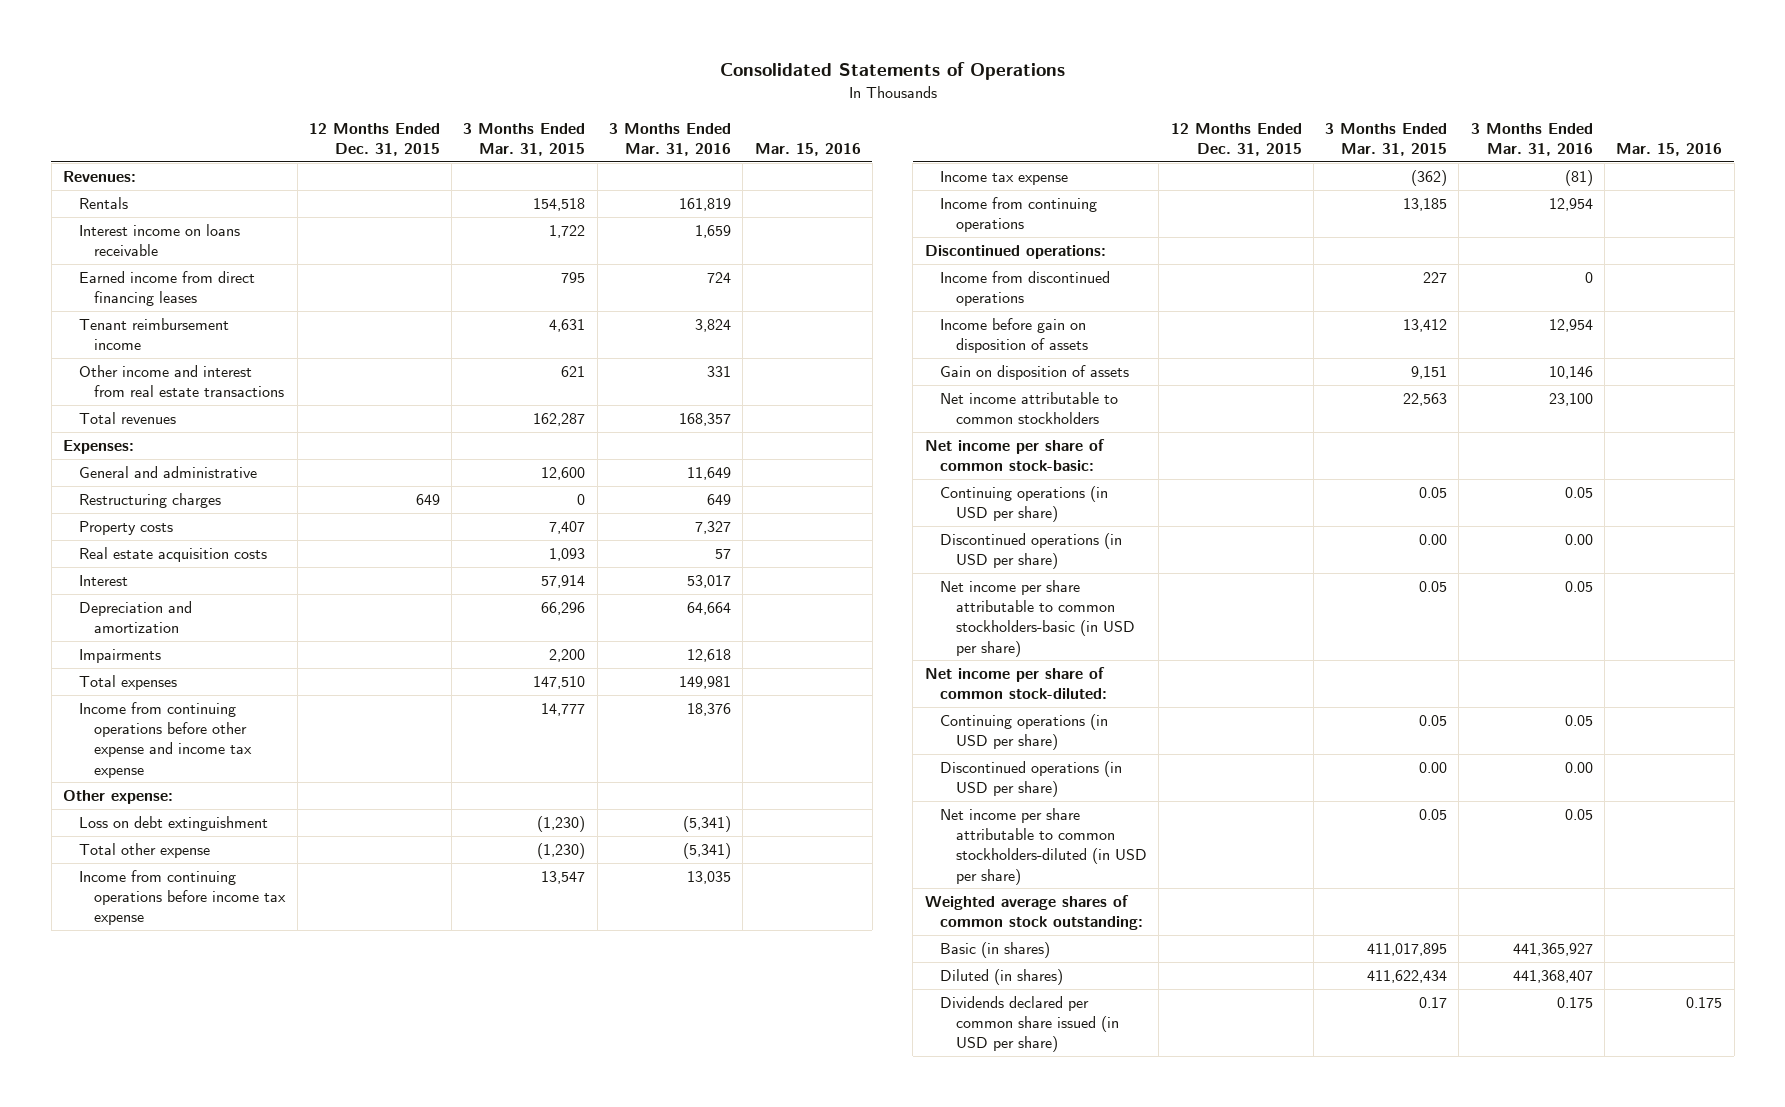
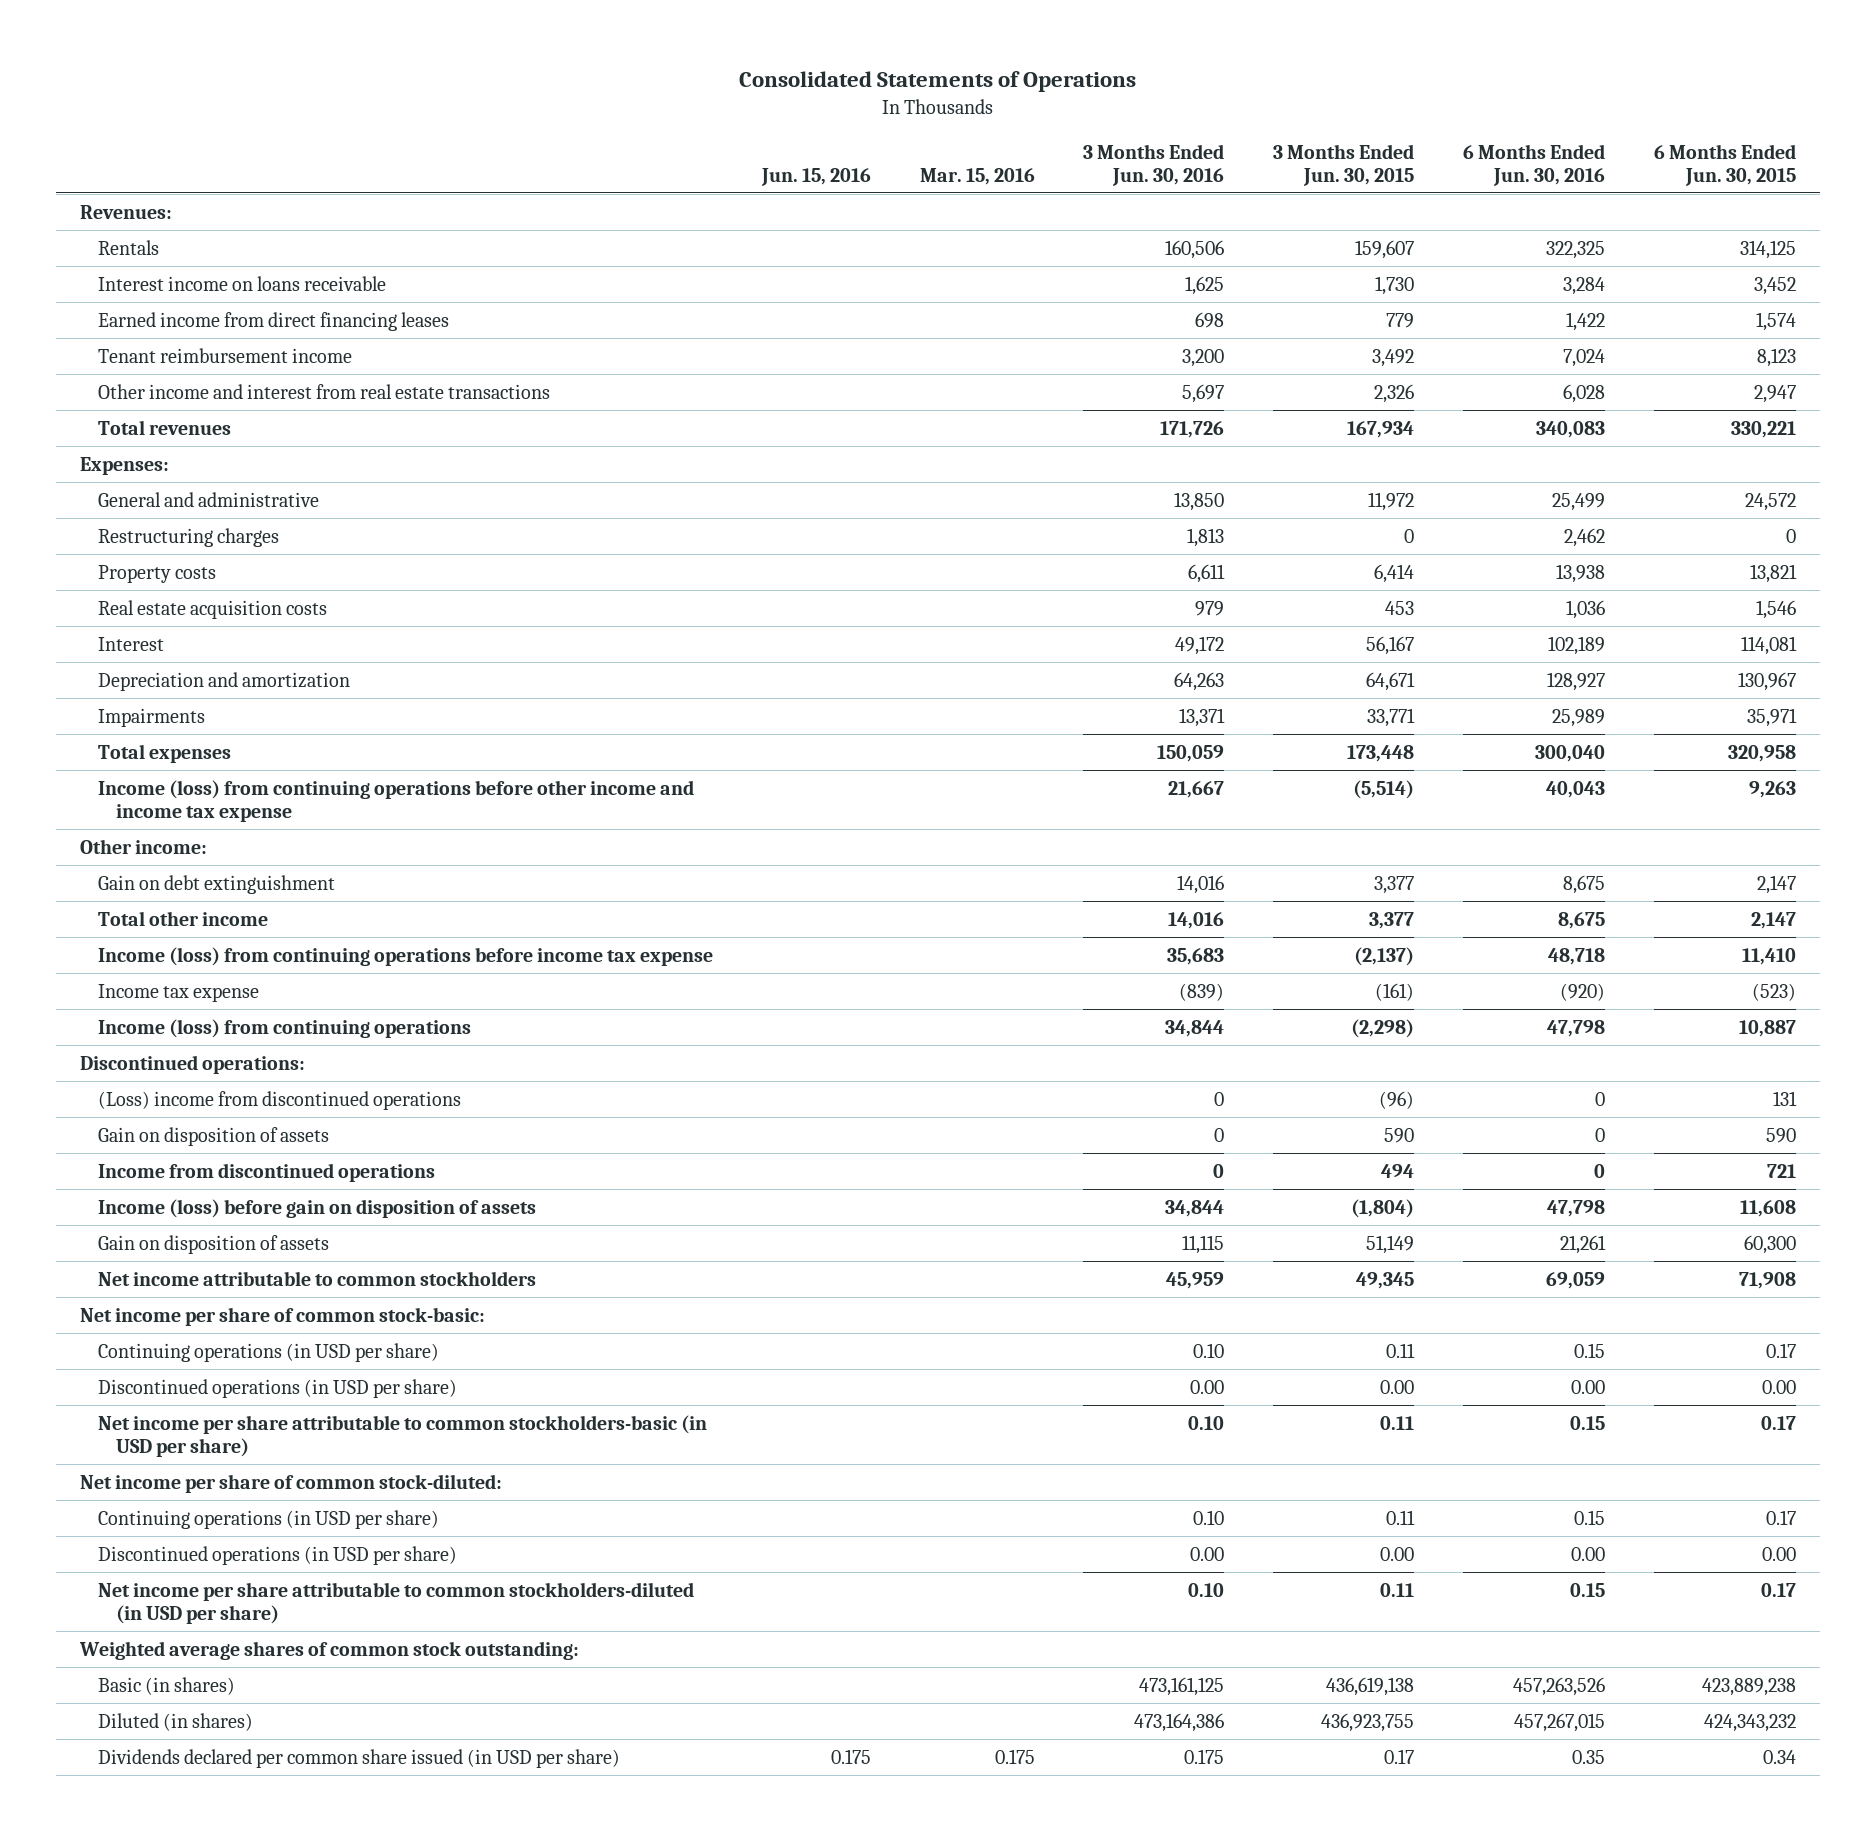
- | 12 Months Ended Dec. 31, 2015 | 3 Months Ended Mar. 31, 2015 | 3 Months Ended Mar. 31, 2016 | Mar. 15, 2016
+ | Jun. 15, 2016 | Mar. 15, 2016 | 3 Months Ended Jun. 30, 2016 | 3 Months Ended Jun. 30, 2015 | 6 Months Ended Jun. 30, 2016 | 6 Months Ended Jun. 30, 2015
- Income from continuing operations before other expense and income tax expense | | 14,777 | 18,376 |
- Other expense:
- Loss on debt extinguishment | | (1,230) | (5,341) |
- Total other expense | | (1,230) | (5,341) |
- Income from continuing operations before income tax expense | | 13,547 | 13,035 |
+ Income (loss) from continuing operations before other income and income tax expense | | | 21,667 | (5,514) | 40,043 | 9,263
+ Other income:
+ Gain on debt extinguishment | | | 14,016 | 3,377 | 8,675 | 2,147
+ Total other income | | | 14,016 | 3,377 | 8,675 | 2,147
+ Income (loss) from continuing operations before income tax expense | | | 35,683 | (2,137) | 48,718 | 11,410
- Income from continuing operations | | 13,185 | 12,954 |
+ Income (loss) from continuing operations | | | 34,844 | (2,298) | 47,798 | 10,887
+ (Loss) income from discontinued operations | | | 0 | (96) | 0 | 131
+ Gain on disposition of assets | | | 0 | 590 | 0 | 590
- Income before gain on disposition of assets | | 13,412 | 12,954 |
+ Income (loss) before gain on disposition of assets | | | 34,844 | (1,804) | 47,798 | 11,608

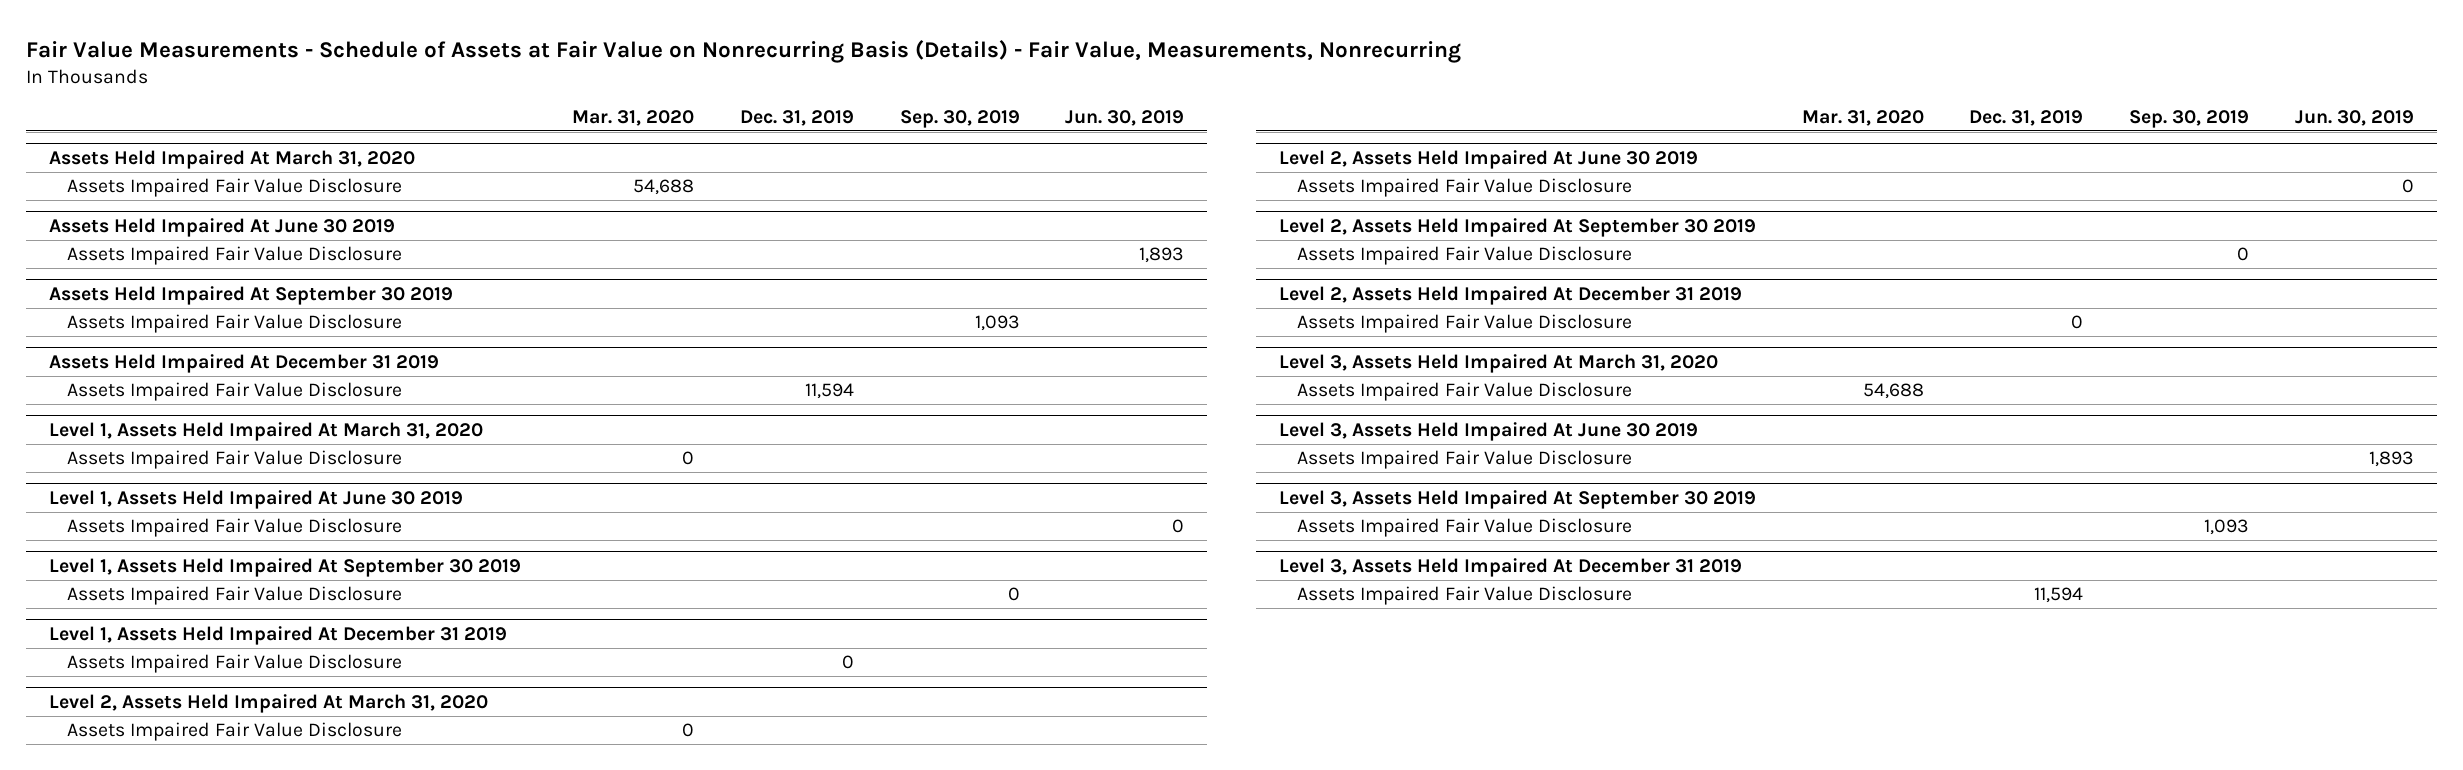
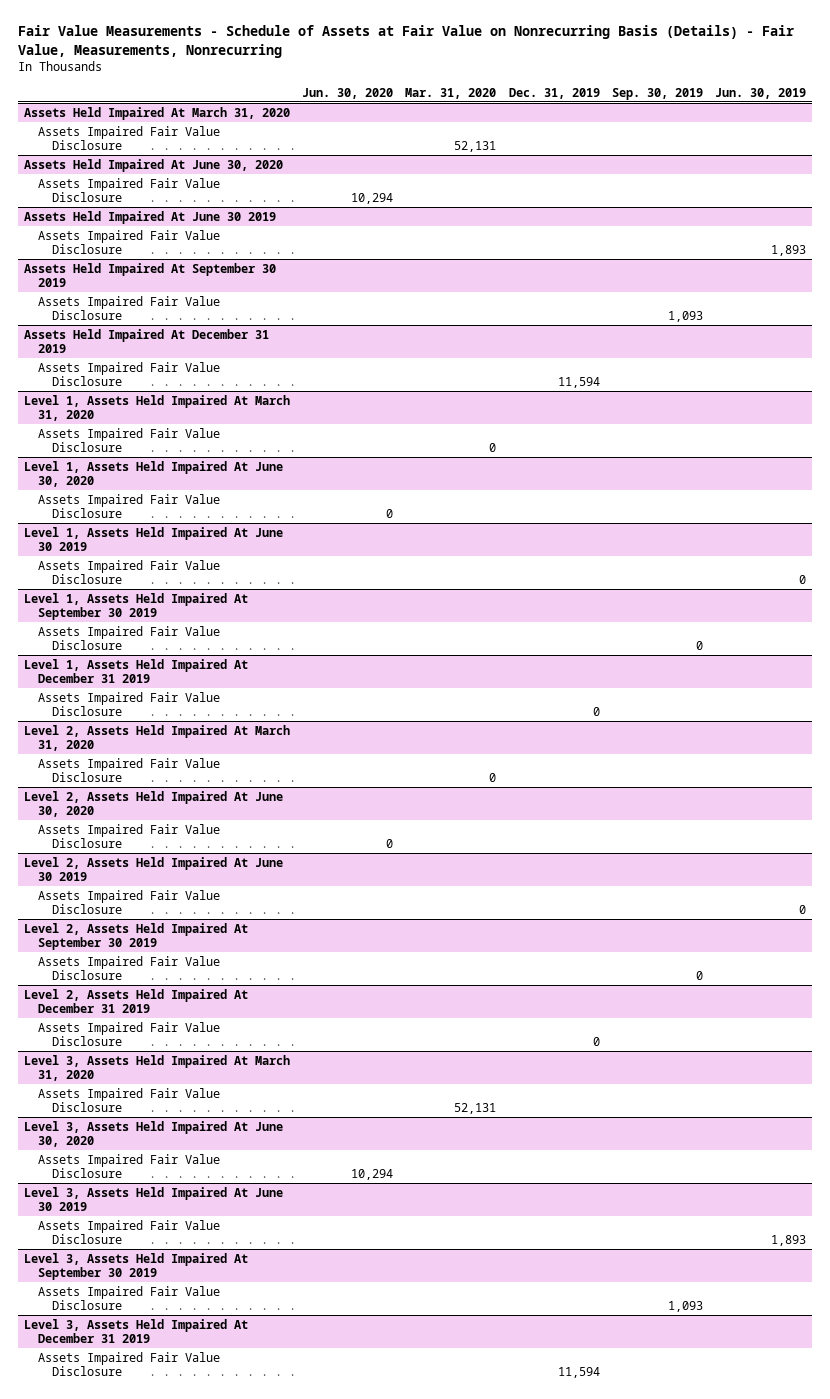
- | Mar. 31, 2020 | Dec. 31, 2019 | Sep. 30, 2019 | Jun. 30, 2019
+ | Jun. 30, 2020 | Mar. 31, 2020 | Dec. 31, 2019 | Sep. 30, 2019 | Jun. 30, 2019
@ Assets Held Impaired At March 31, 2020
- Assets Impaired Fair Value Disclosure | 54,688 | | |
+ Assets Impaired Fair Value Disclosure | | 52,131 | | |
+ Assets Held Impaired At June 30, 2020
+ Assets Impaired Fair Value Disclosure | 10,294 | | | |
+ Level 1, Assets Held Impaired At June 30, 2020
+ Assets Impaired Fair Value Disclosure | 0 | | | |
+ Level 2, Assets Held Impaired At June 30, 2020
+ Assets Impaired Fair Value Disclosure | 0 | | | |
@ Level 3, Assets Held Impaired At March 31, 2020
- Assets Impaired Fair Value Disclosure | 54,688 | | |
+ Assets Impaired Fair Value Disclosure | | 52,131 | | |
+ Level 3, Assets Held Impaired At June 30, 2020
+ Assets Impaired Fair Value Disclosure | 10,294 | | | |

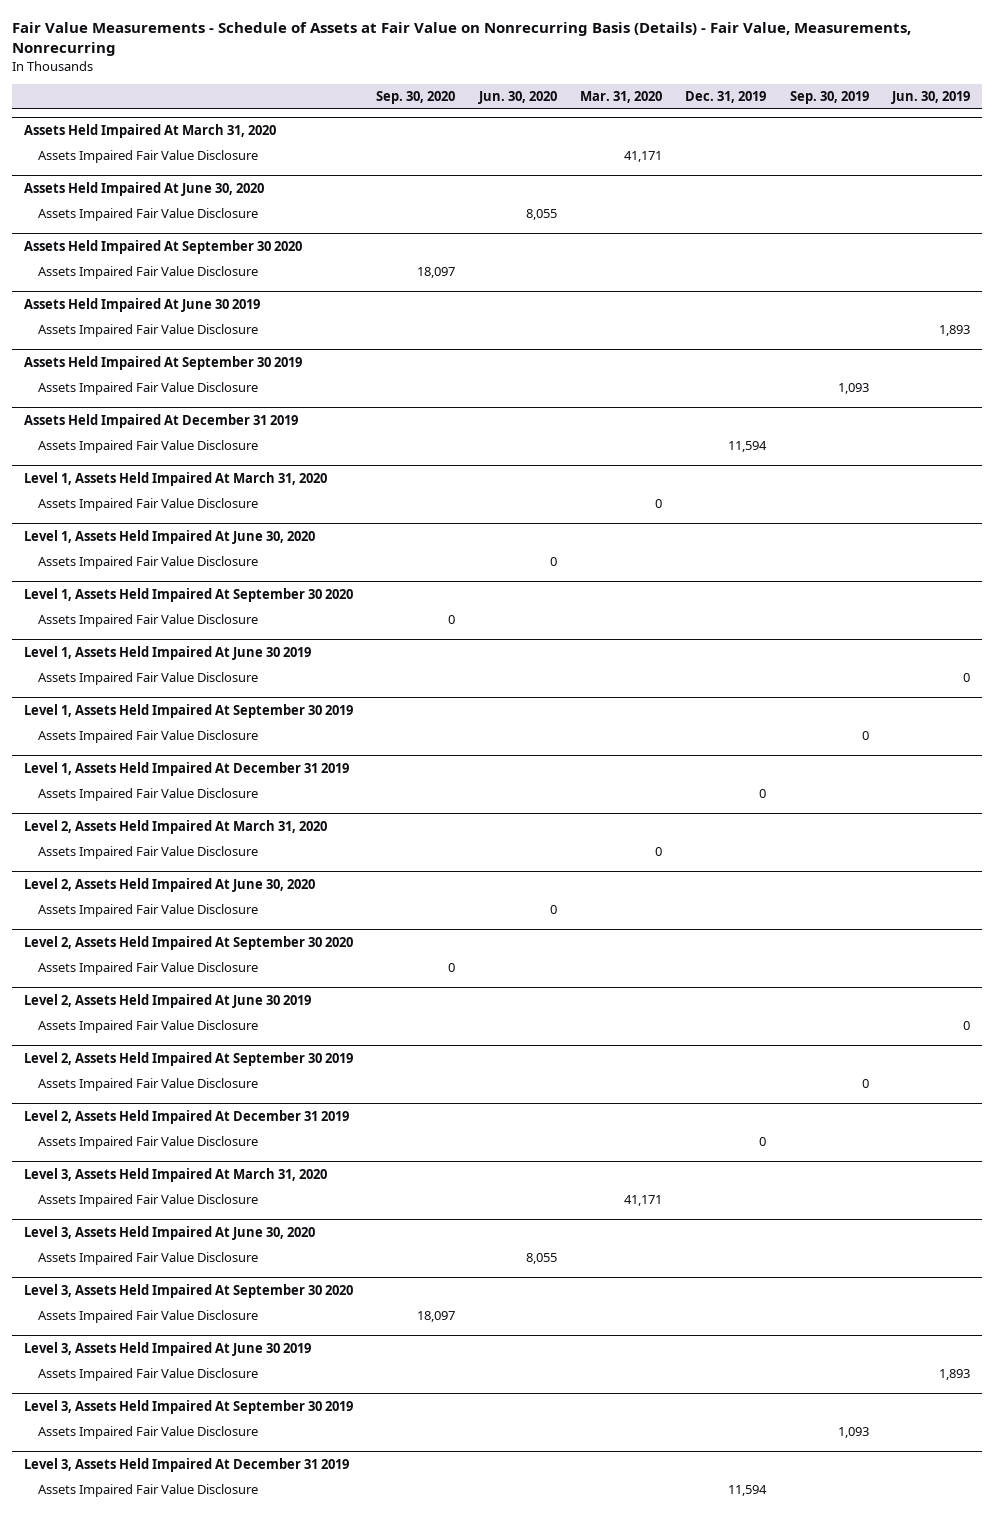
- | Jun. 30, 2020 | Mar. 31, 2020 | Dec. 31, 2019 | Sep. 30, 2019 | Jun. 30, 2019
+ | Sep. 30, 2020 | Jun. 30, 2020 | Mar. 31, 2020 | Dec. 31, 2019 | Sep. 30, 2019 | Jun. 30, 2019
@ Assets Held Impaired At March 31, 2020
- Assets Impaired Fair Value Disclosure | | 52,131 | | |
+ Assets Impaired Fair Value Disclosure | | | 41,171 | | |
@ Assets Held Impaired At June 30, 2020
- Assets Impaired Fair Value Disclosure | 10,294 | | | |
+ Assets Impaired Fair Value Disclosure | | 8,055 | | | |
+ Assets Held Impaired At September 30 2020
+ Assets Impaired Fair Value Disclosure | 18,097 | | | | |
+ Level 1, Assets Held Impaired At September 30 2020
+ Assets Impaired Fair Value Disclosure | 0 | | | | |
+ Level 2, Assets Held Impaired At September 30 2020
+ Assets Impaired Fair Value Disclosure | 0 | | | | |
@ Level 3, Assets Held Impaired At March 31, 2020
- Assets Impaired Fair Value Disclosure | | 52,131 | | |
+ Assets Impaired Fair Value Disclosure | | | 41,171 | | |
@ Level 3, Assets Held Impaired At June 30, 2020
- Assets Impaired Fair Value Disclosure | 10,294 | | | |
+ Assets Impaired Fair Value Disclosure | | 8,055 | | | |
+ Level 3, Assets Held Impaired At September 30 2020
+ Assets Impaired Fair Value Disclosure | 18,097 | | | | |

